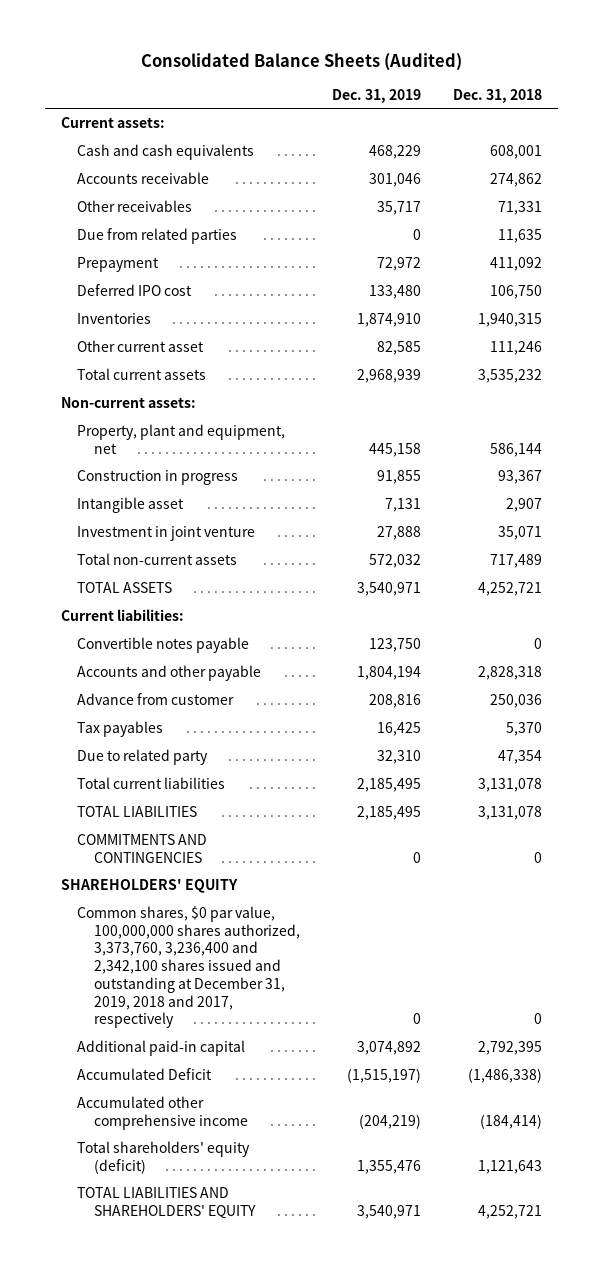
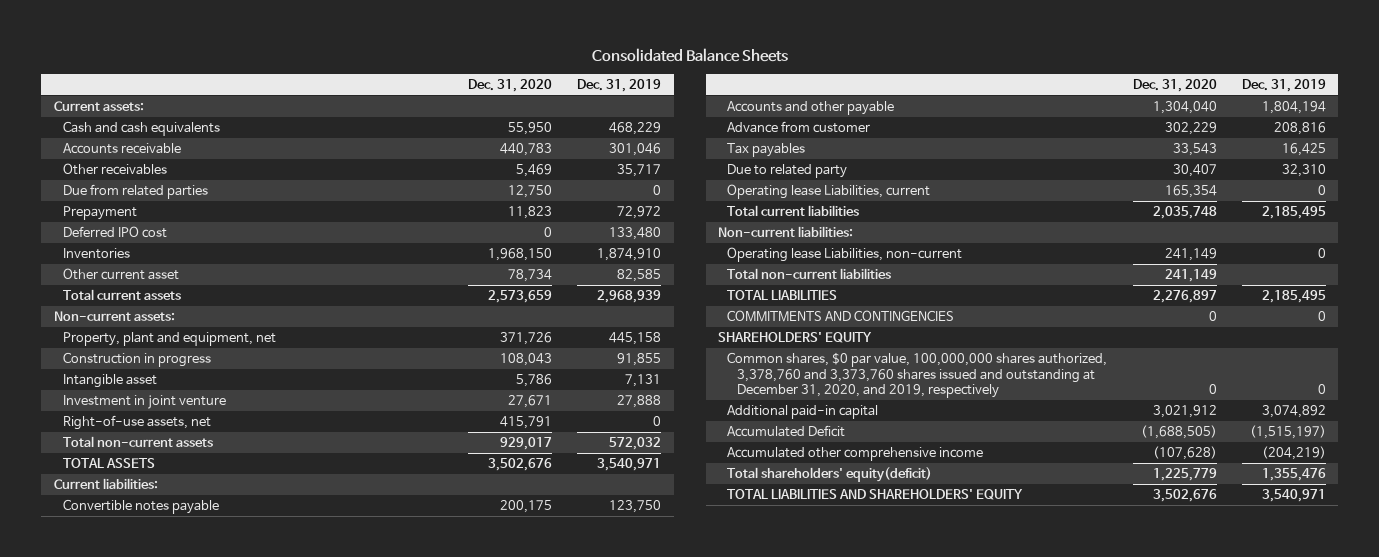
- Consolidated Balance Sheets (Audited)
+ Consolidated Balance Sheets
- | Dec. 31, 2019 | Dec. 31, 2018
+ | Dec. 31, 2020 | Dec. 31, 2019
+ Right-of-use assets, net | 415,791 | 0
+ Operating lease Liabilities, current | 165,354 | 0
+ Non-current liabilities:
+ Operating lease Liabilities, non-current | 241,149 | 0
+ Total non-current liabilities | 241,149 |
- Common shares, $0 par value, 100,000,000 shares authorized, 3,373,760, 3,236,400 and 2,342,100 shares issued and outstanding at December 31, 2019, 2018 and 2017, respectively | 0 | 0
+ Common shares, $0 par value, 100,000,000 shares authorized, 3,378,760 and 3,373,760 shares issued and outstanding at December 31, 2020, and 2019, respectively | 0 | 0
- Total shareholders' equity (deficit) | 1,355,476 | 1,121,643
+ Total shareholders' equity(deficit) | 1,225,779 | 1,355,476

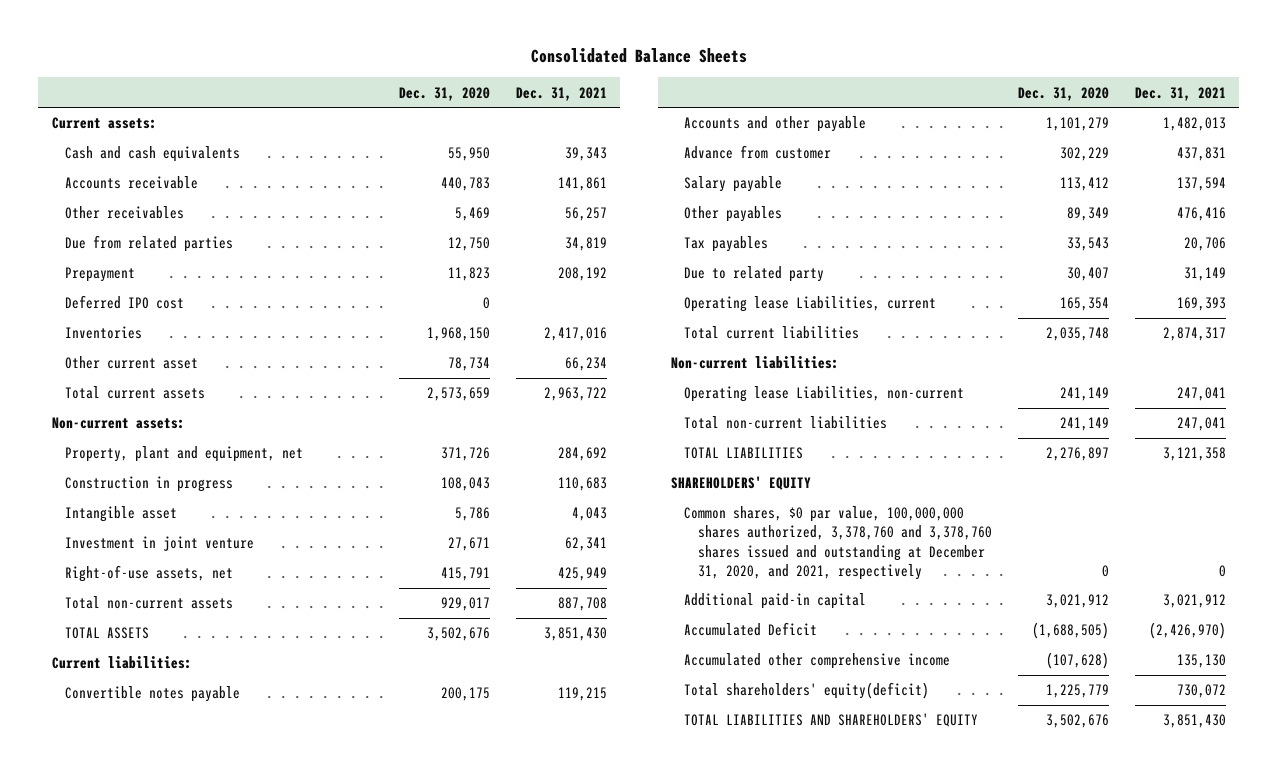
- | Dec. 31, 2020 | Dec. 31, 2019
+ | Dec. 31, 2020 | Dec. 31, 2021
- Accounts and other payable | 1,304,040 | 1,804,194
+ Accounts and other payable | 1,101,279 | 1,482,013
+ Salary payable | 113,412 | 137,594
+ Other payables | 89,349 | 476,416
- COMMITMENTS AND CONTINGENCIES | 0 | 0
- Common shares, $0 par value, 100,000,000 shares authorized, 3,378,760 and 3,373,760 shares issued and outstanding at December 31, 2020, and 2019, respectively | 0 | 0
+ Common shares, $0 par value, 100,000,000 shares authorized, 3,378,760 and 3,378,760 shares issued and outstanding at December 31, 2020, and 2021, respectively | 0 | 0

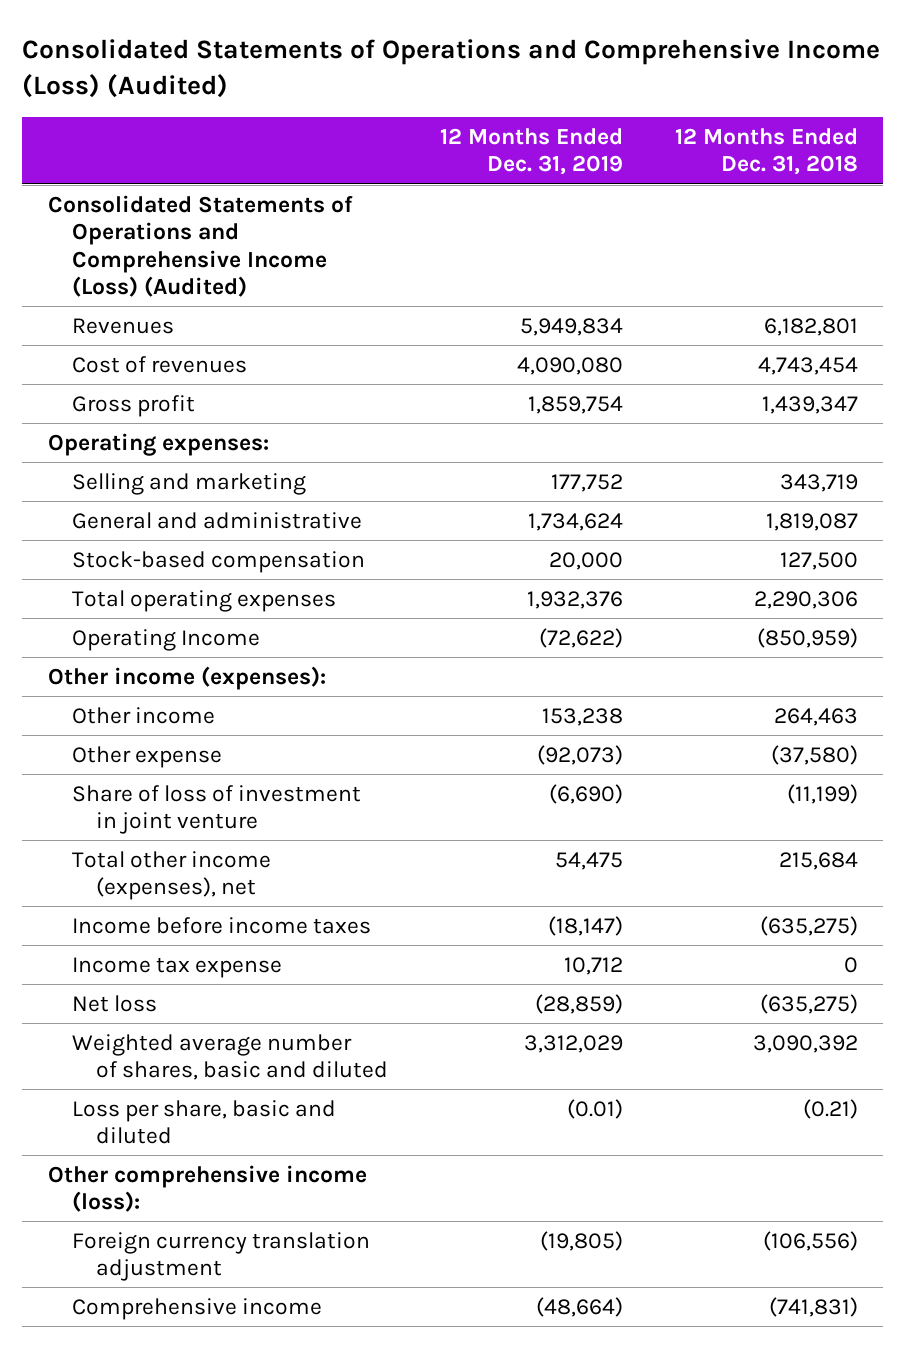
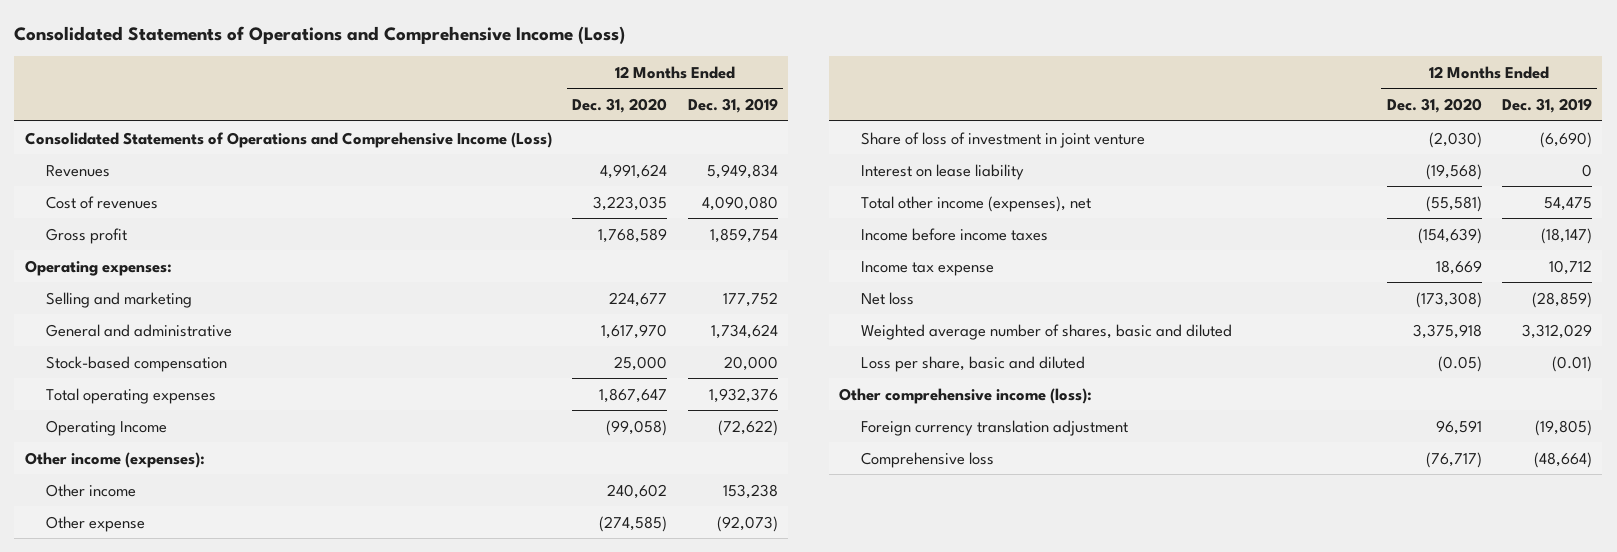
- Consolidated Statements of Operations and Comprehensive Income (Loss) (Audited)
+ Consolidated Statements of Operations and Comprehensive Income (Loss)
- | 12 Months Ended Dec. 31, 2019 | 12 Months Ended Dec. 31, 2018
+ | 12 Months Ended Dec. 31, 2020 | 12 Months Ended Dec. 31, 2019
- Consolidated Statements of Operations and Comprehensive Income (Loss) (Audited)
+ Consolidated Statements of Operations and Comprehensive Income (Loss)
+ Interest on lease liability | (19,568) | 0
- Comprehensive income | (48,664) | (741,831)
+ Comprehensive loss | (76,717) | (48,664)

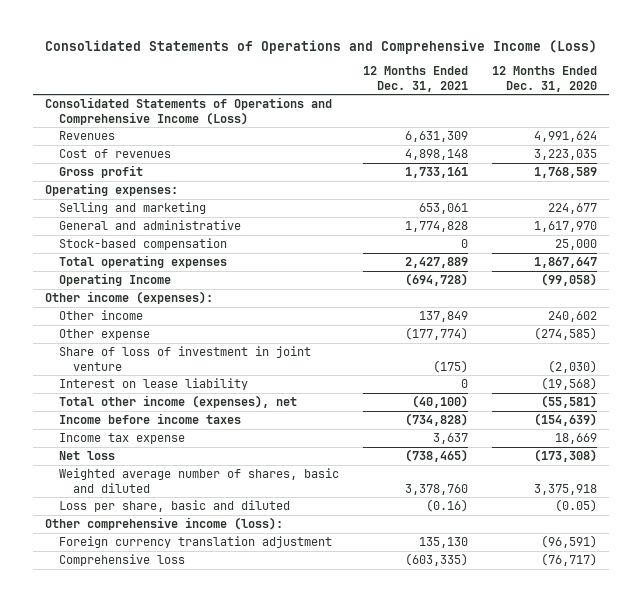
- | 12 Months Ended Dec. 31, 2020 | 12 Months Ended Dec. 31, 2019
+ | 12 Months Ended Dec. 31, 2021 | 12 Months Ended Dec. 31, 2020
- Foreign currency translation adjustment | 96,591 | (19,805)
+ Foreign currency translation adjustment | 135,130 | (96,591)

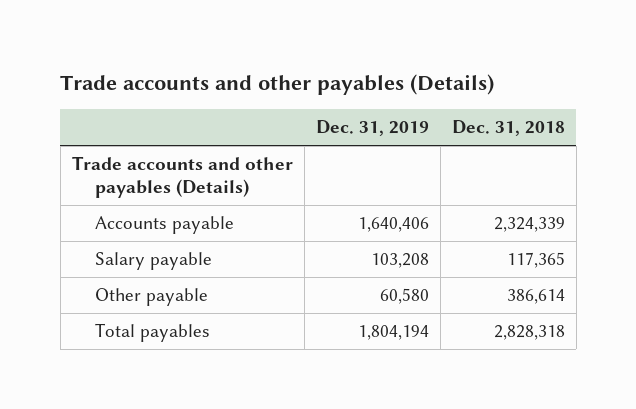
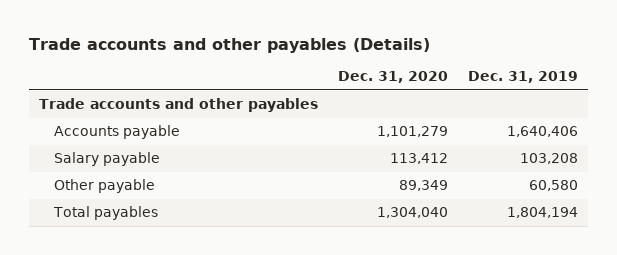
- | Dec. 31, 2019 | Dec. 31, 2018
+ | Dec. 31, 2020 | Dec. 31, 2019
- Trade accounts and other payables (Details)
+ Trade accounts and other payables

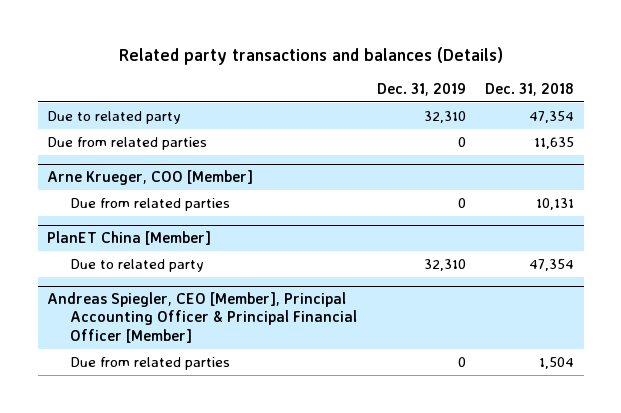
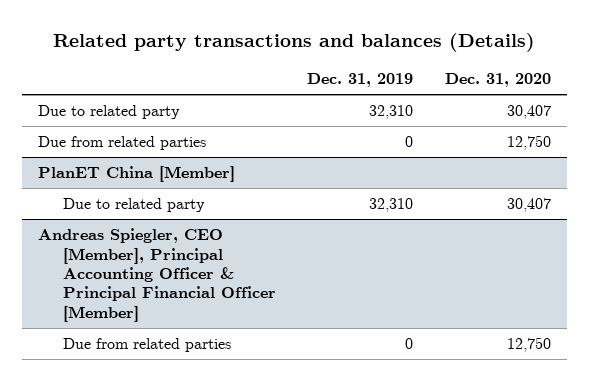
- | Dec. 31, 2019 | Dec. 31, 2018
+ | Dec. 31, 2019 | Dec. 31, 2020
- Arne Krueger, COO [Member]
- Due from related parties | 0 | 10,131

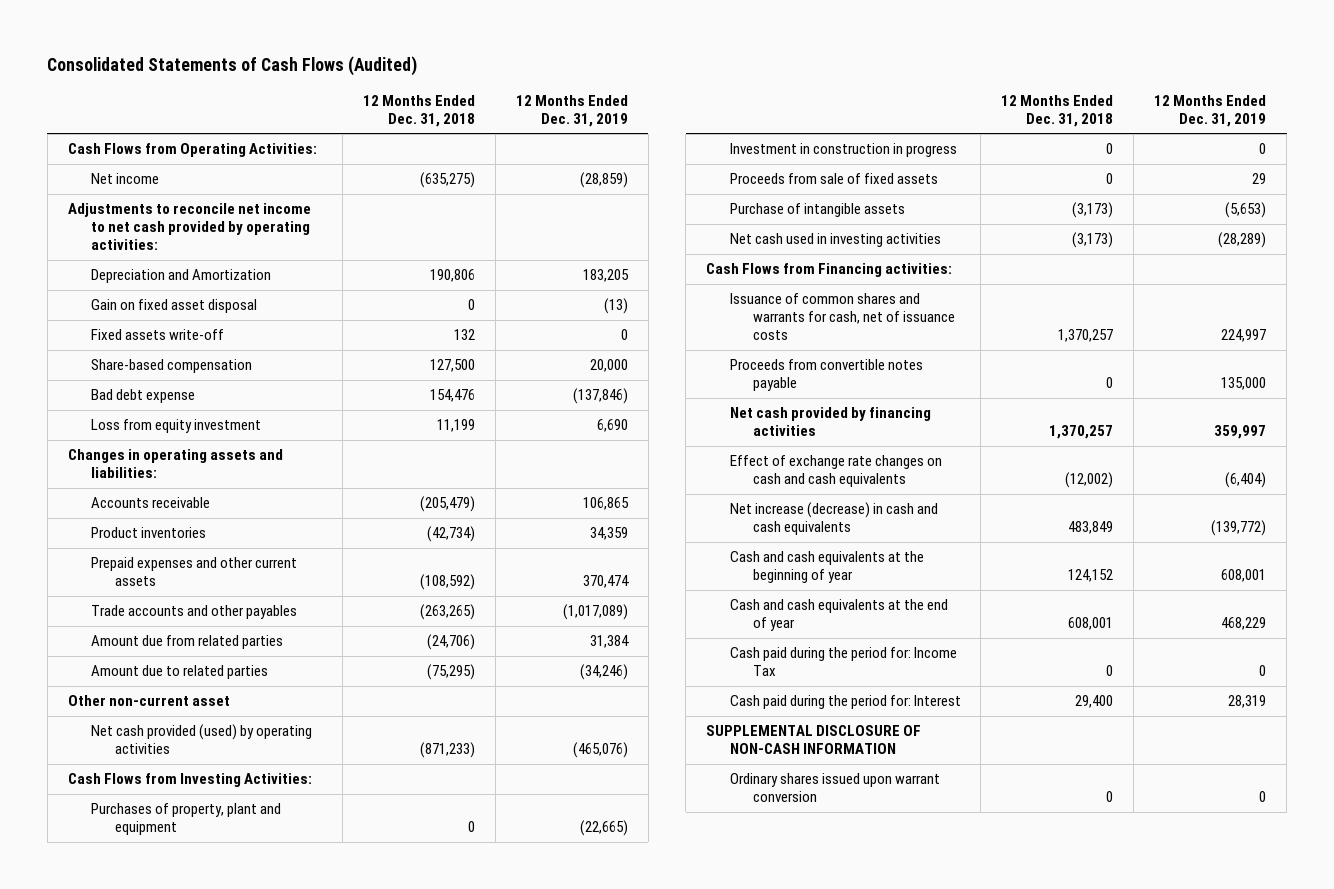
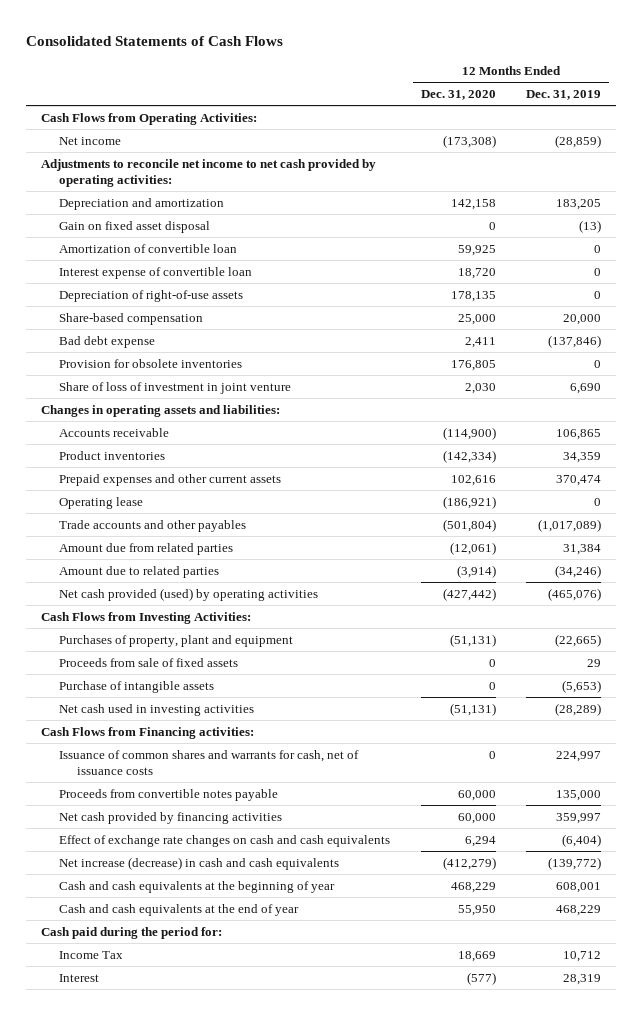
- Consolidated Statements of Cash Flows (Audited)
+ Consolidated Statements of Cash Flows
- | 12 Months Ended Dec. 31, 2018 | 12 Months Ended Dec. 31, 2019
+ | 12 Months Ended Dec. 31, 2020 | 12 Months Ended Dec. 31, 2019
- Depreciation and Amortization | 190,806 | 183,205
+ Depreciation and amortization | 142,158 | 183,205
- Fixed assets write-off | 132 | 0
+ Amortization of convertible loan | 59,925 | 0
+ Interest expense of convertible loan | 18,720 | 0
+ Depreciation of right-of-use assets | 178,135 | 0
- Loss from equity investment | 11,199 | 6,690
+ Provision for obsolete inventories | 176,805 | 0
+ Share of loss of investment in joint venture | 2,030 | 6,690
+ Operating lease | (186,921) | 0
- Other non-current asset
- Investment in construction in progress | 0 | 0
- Cash paid during the period for: Income Tax | 0 | 0
- Cash paid during the period for: Interest | 29,400 | 28,319
- SUPPLEMENTAL DISCLOSURE OF NON-CASH INFORMATION
- Ordinary shares issued upon warrant conversion | 0 | 0
+ Cash paid during the period for:
+ Income Tax | 18,669 | 10,712
+ Interest | (577) | 28,319

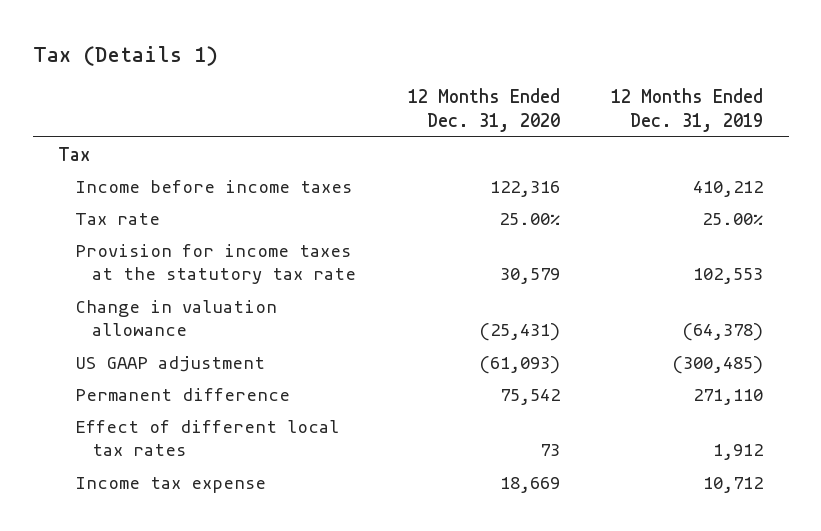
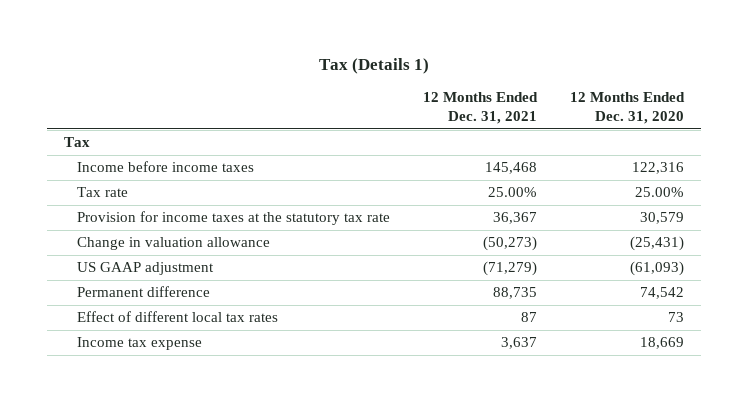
- | 12 Months Ended Dec. 31, 2020 | 12 Months Ended Dec. 31, 2019
+ | 12 Months Ended Dec. 31, 2021 | 12 Months Ended Dec. 31, 2020
- Permanent difference | 75,542 | 271,110
+ Permanent difference | 88,735 | 74,542

